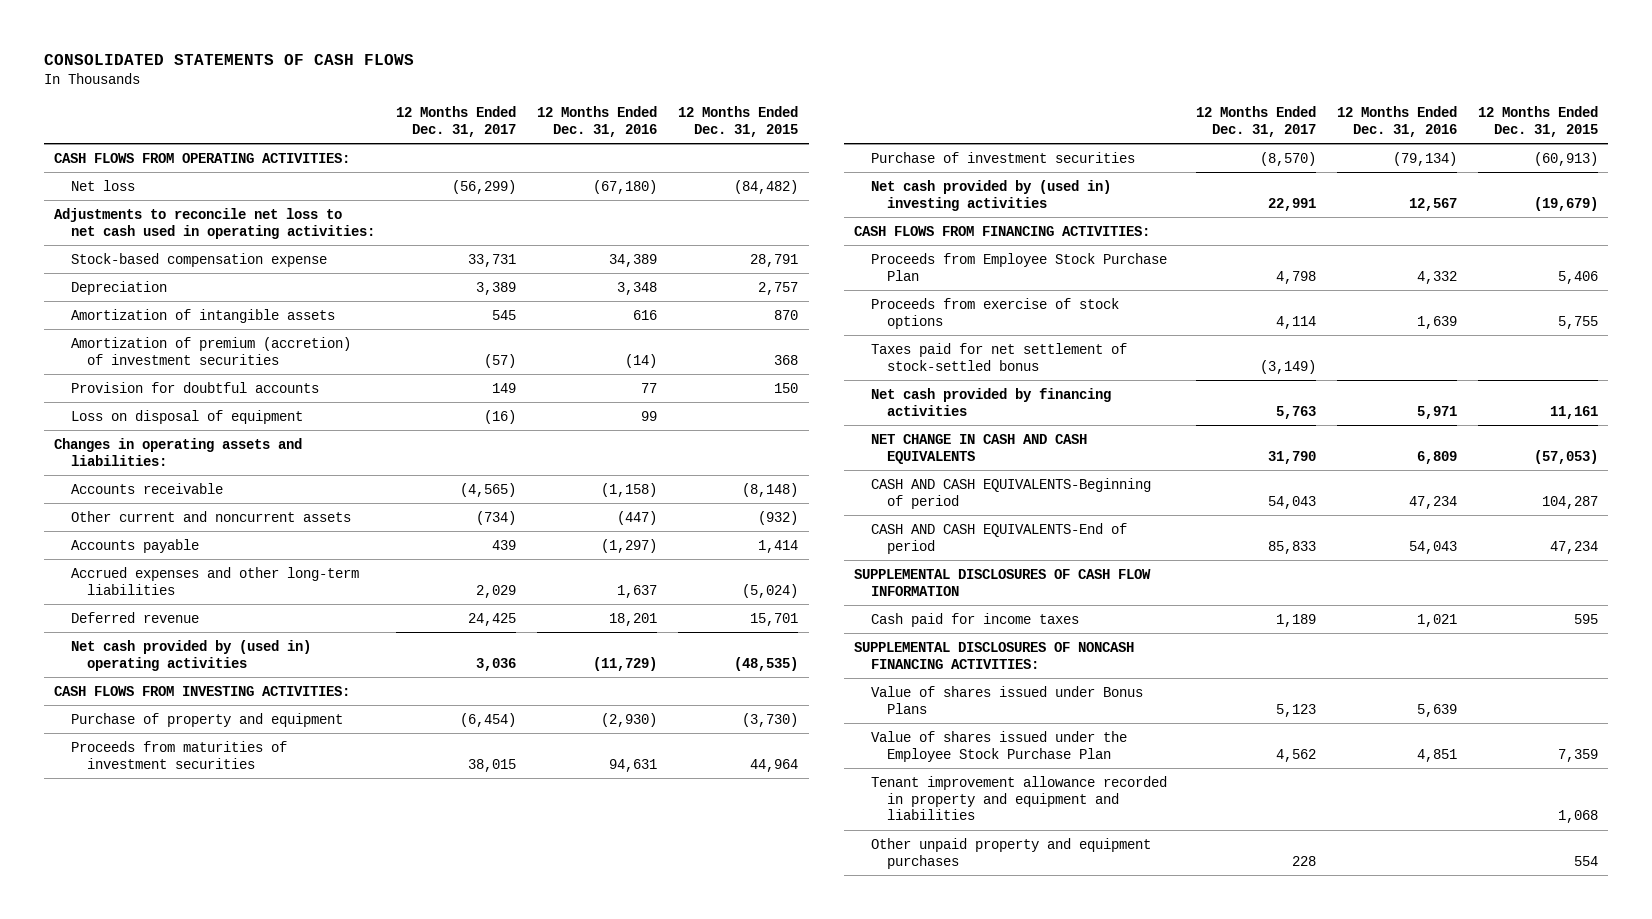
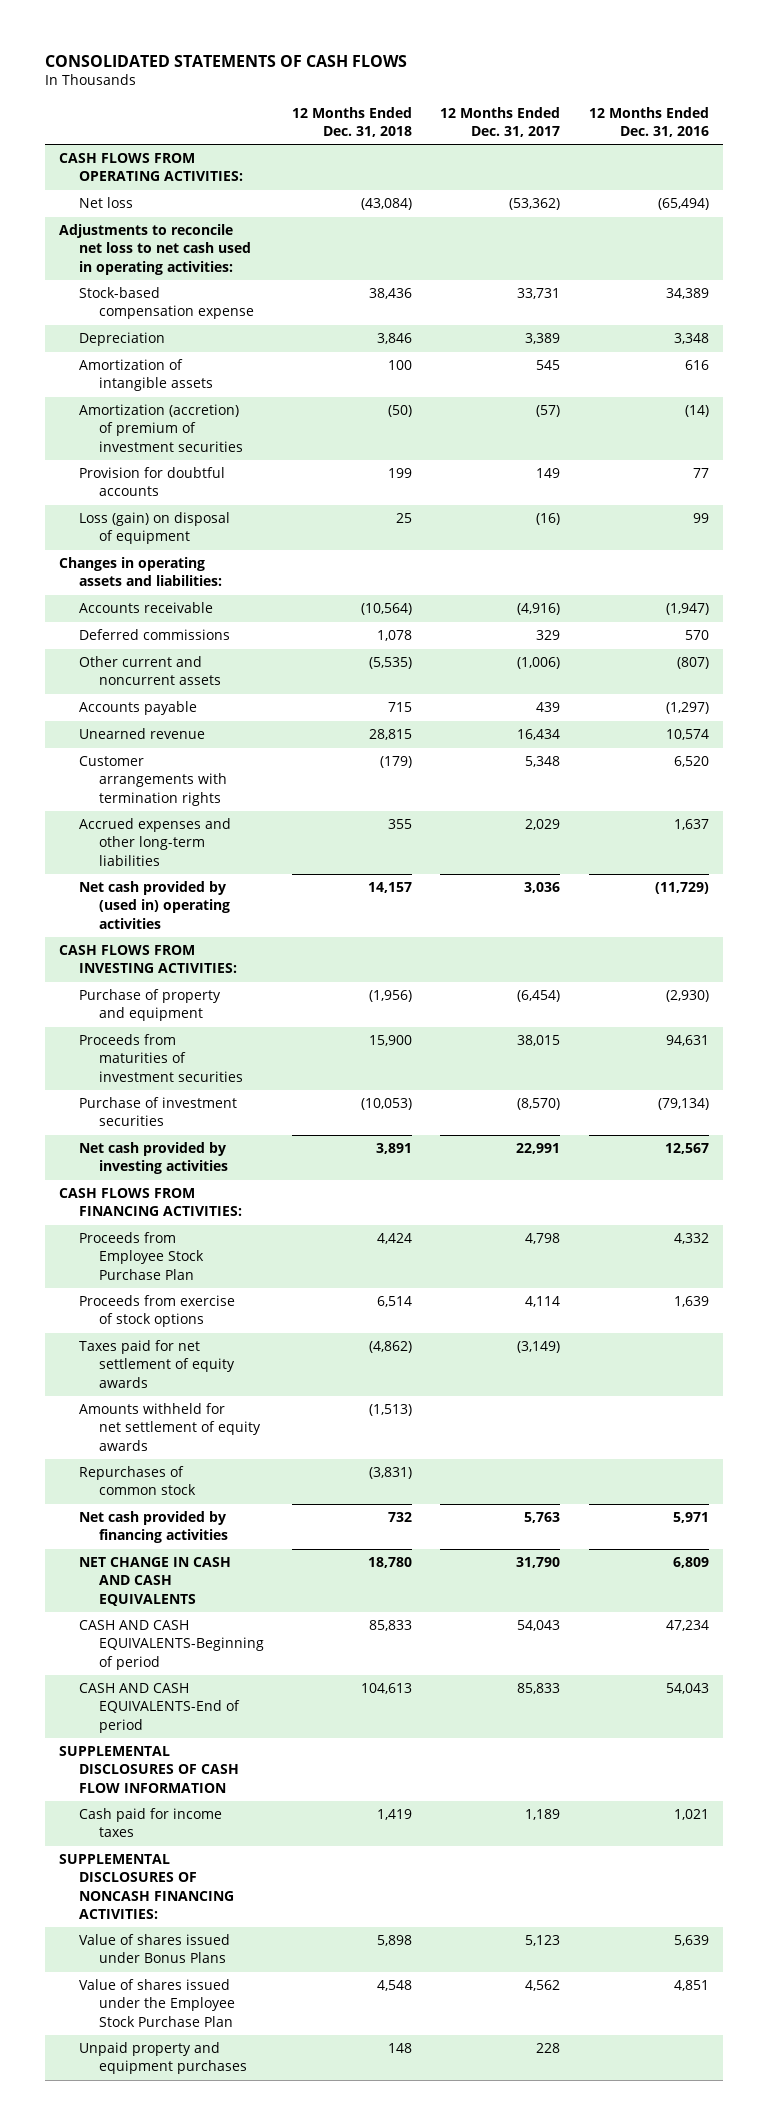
- | 12 Months Ended Dec. 31, 2017 | 12 Months Ended Dec. 31, 2016 | 12 Months Ended Dec. 31, 2015
+ | 12 Months Ended Dec. 31, 2018 | 12 Months Ended Dec. 31, 2017 | 12 Months Ended Dec. 31, 2016
- Net loss | (56,299) | (67,180) | (84,482)
+ Net loss | (43,084) | (53,362) | (65,494)
- Amortization of premium (accretion) of investment securities | (57) | (14) | 368
+ Amortization (accretion) of premium of investment securities | (50) | (57) | (14)
- Loss on disposal of equipment | (16) | 99 |
+ Loss (gain) on disposal of equipment | 25 | (16) | 99
- Accounts receivable | (4,565) | (1,158) | (8,148)
- Other current and noncurrent assets | (734) | (447) | (932)
+ Accounts receivable | (10,564) | (4,916) | (1,947)
+ Deferred commissions | 1,078 | 329 | 570
+ Other current and noncurrent assets | (5,535) | (1,006) | (807)
+ Unearned revenue | 28,815 | 16,434 | 10,574
+ Customer arrangements with termination rights | (179) | 5,348 | 6,520
- Deferred revenue | 24,425 | 18,201 | 15,701
- Net cash provided by (used in) investing activities | 22,991 | 12,567 | (19,679)
+ Net cash provided by investing activities | 3,891 | 22,991 | 12,567
- Taxes paid for net settlement of stock-settled bonus | (3,149) | |
+ Taxes paid for net settlement of equity awards | (4,862) | (3,149) |
+ Amounts withheld for net settlement of equity awards | (1,513) | |
+ Repurchases of common stock | (3,831) | |
- Tenant improvement allowance recorded in property and equipment and liabilities | | | 1,068
- Other unpaid property and equipment purchases | 228 | | 554
+ Unpaid property and equipment purchases | 148 | 228 |

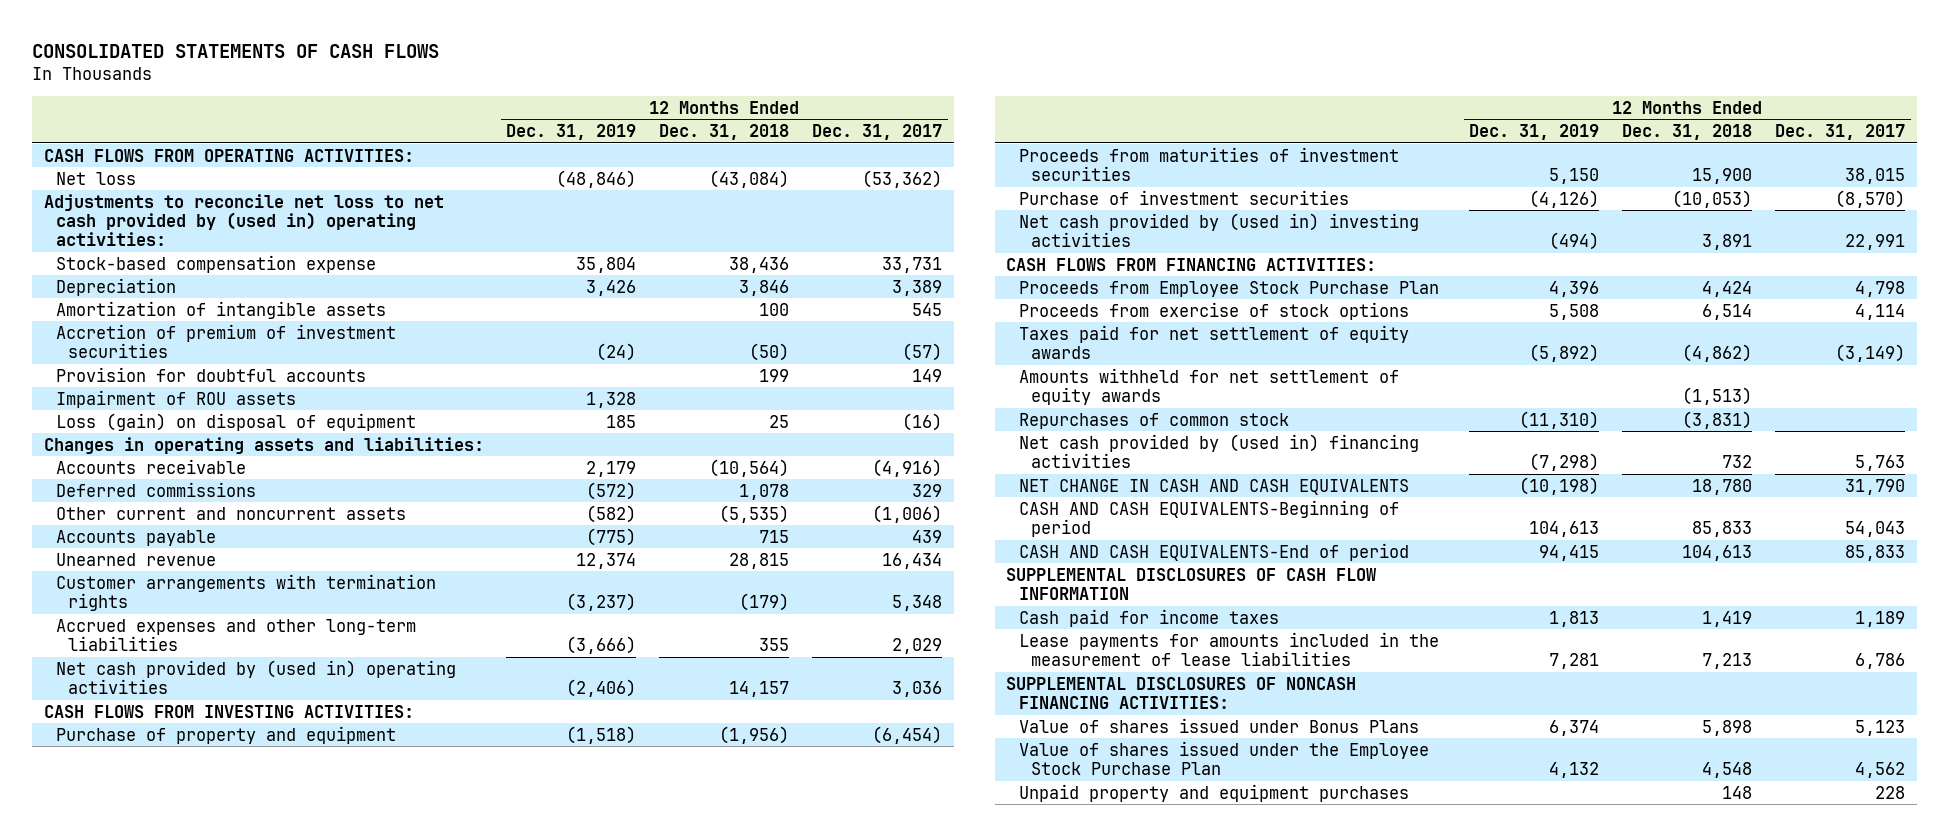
- | 12 Months Ended Dec. 31, 2018 | 12 Months Ended Dec. 31, 2017 | 12 Months Ended Dec. 31, 2016
+ | 12 Months Ended Dec. 31, 2019 | 12 Months Ended Dec. 31, 2018 | 12 Months Ended Dec. 31, 2017
- Adjustments to reconcile net loss to net cash used in operating activities:
+ Adjustments to reconcile net loss to net cash provided by (used in) operating activities:
- Amortization (accretion) of premium of investment securities | (50) | (57) | (14)
+ Accretion of premium of investment securities | (24) | (50) | (57)
+ Impairment of ROU assets | 1,328 | |
- Net cash provided by investing activities | 3,891 | 22,991 | 12,567
+ Net cash provided by (used in) investing activities | (494) | 3,891 | 22,991
- Net cash provided by financing activities | 732 | 5,763 | 5,971
+ Net cash provided by (used in) financing activities | (7,298) | 732 | 5,763
+ Lease payments for amounts included in the measurement of lease liabilities | 7,281 | 7,213 | 6,786

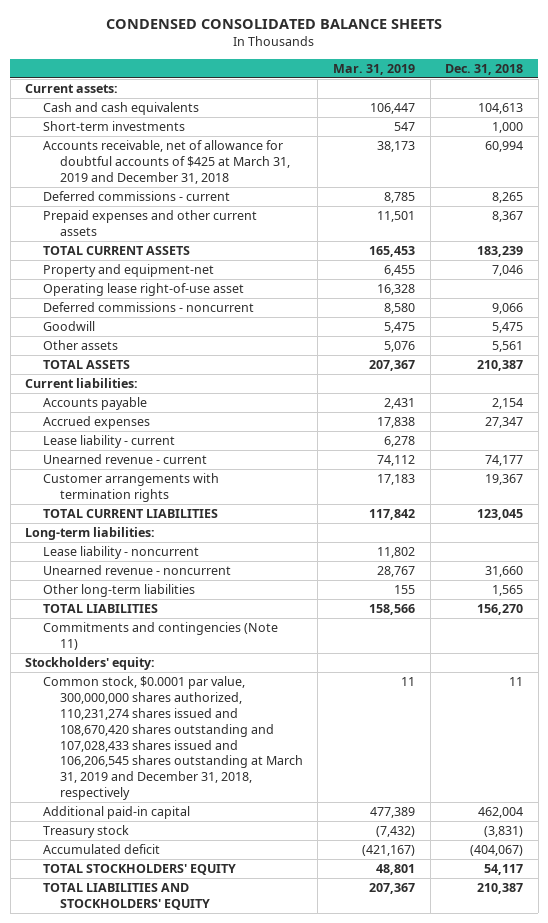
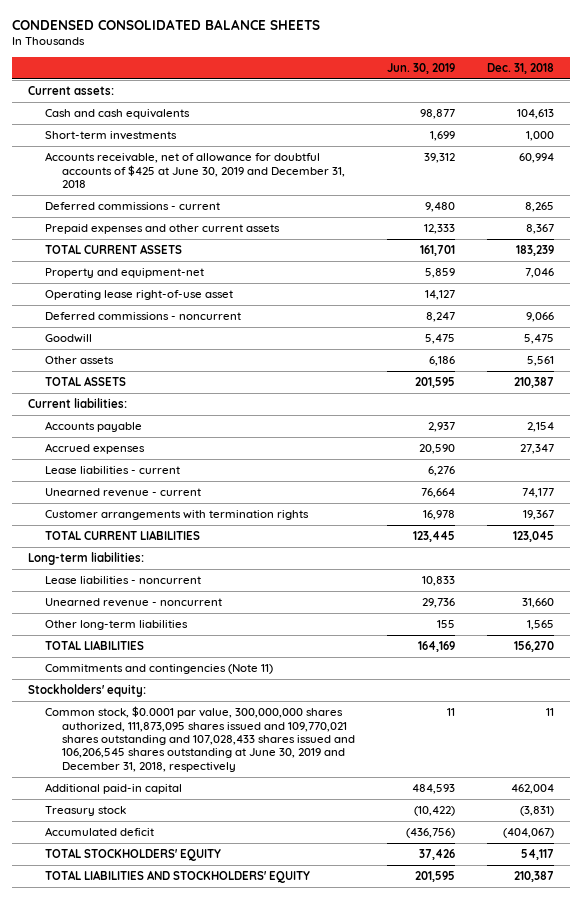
- | Mar. 31, 2019 | Dec. 31, 2018
+ | Jun. 30, 2019 | Dec. 31, 2018
- Accounts receivable, net of allowance for doubtful accounts of $425 at March 31, 2019 and December 31, 2018 | 38,173 | 60,994
+ Accounts receivable, net of allowance for doubtful accounts of $425 at June 30, 2019 and December 31, 2018 | 39,312 | 60,994
- Lease liability - current | 6,278 |
+ Lease liabilities - current | 6,276 |
- Lease liability - noncurrent | 11,802 |
+ Lease liabilities - noncurrent | 10,833 |
- Common stock, $0.0001 par value, 300,000,000 shares authorized, 110,231,274 shares issued and 108,670,420 shares outstanding and 107,028,433 shares issued and 106,206,545 shares outstanding at March 31, 2019 and December 31, 2018, respectively | 11 | 11
+ Common stock, $0.0001 par value, 300,000,000 shares authorized, 111,873,095 shares issued and 109,770,021 shares outstanding and 107,028,433 shares issued and 106,206,545 shares outstanding at June 30, 2019 and December 31, 2018, respectively | 11 | 11

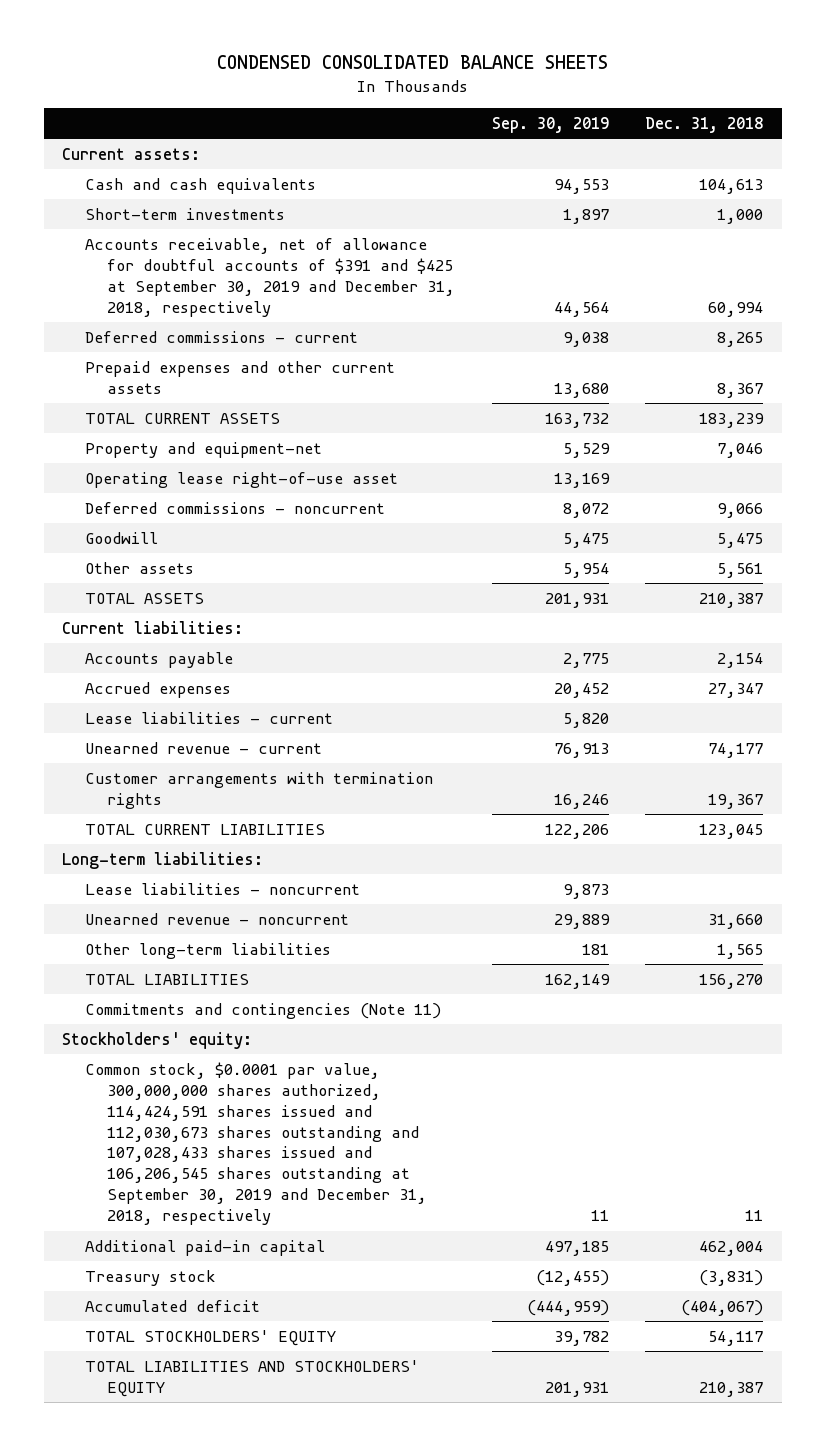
- | Jun. 30, 2019 | Dec. 31, 2018
+ | Sep. 30, 2019 | Dec. 31, 2018
- Accounts receivable, net of allowance for doubtful accounts of $425 at June 30, 2019 and December 31, 2018 | 39,312 | 60,994
+ Accounts receivable, net of allowance for doubtful accounts of $391 and $425 at September 30, 2019 and December 31, 2018, respectively | 44,564 | 60,994
- Common stock, $0.0001 par value, 300,000,000 shares authorized, 111,873,095 shares issued and 109,770,021 shares outstanding and 107,028,433 shares issued and 106,206,545 shares outstanding at June 30, 2019 and December 31, 2018, respectively | 11 | 11
+ Common stock, $0.0001 par value, 300,000,000 shares authorized, 114,424,591 shares issued and 112,030,673 shares outstanding and 107,028,433 shares issued and 106,206,545 shares outstanding at September 30, 2019 and December 31, 2018, respectively | 11 | 11

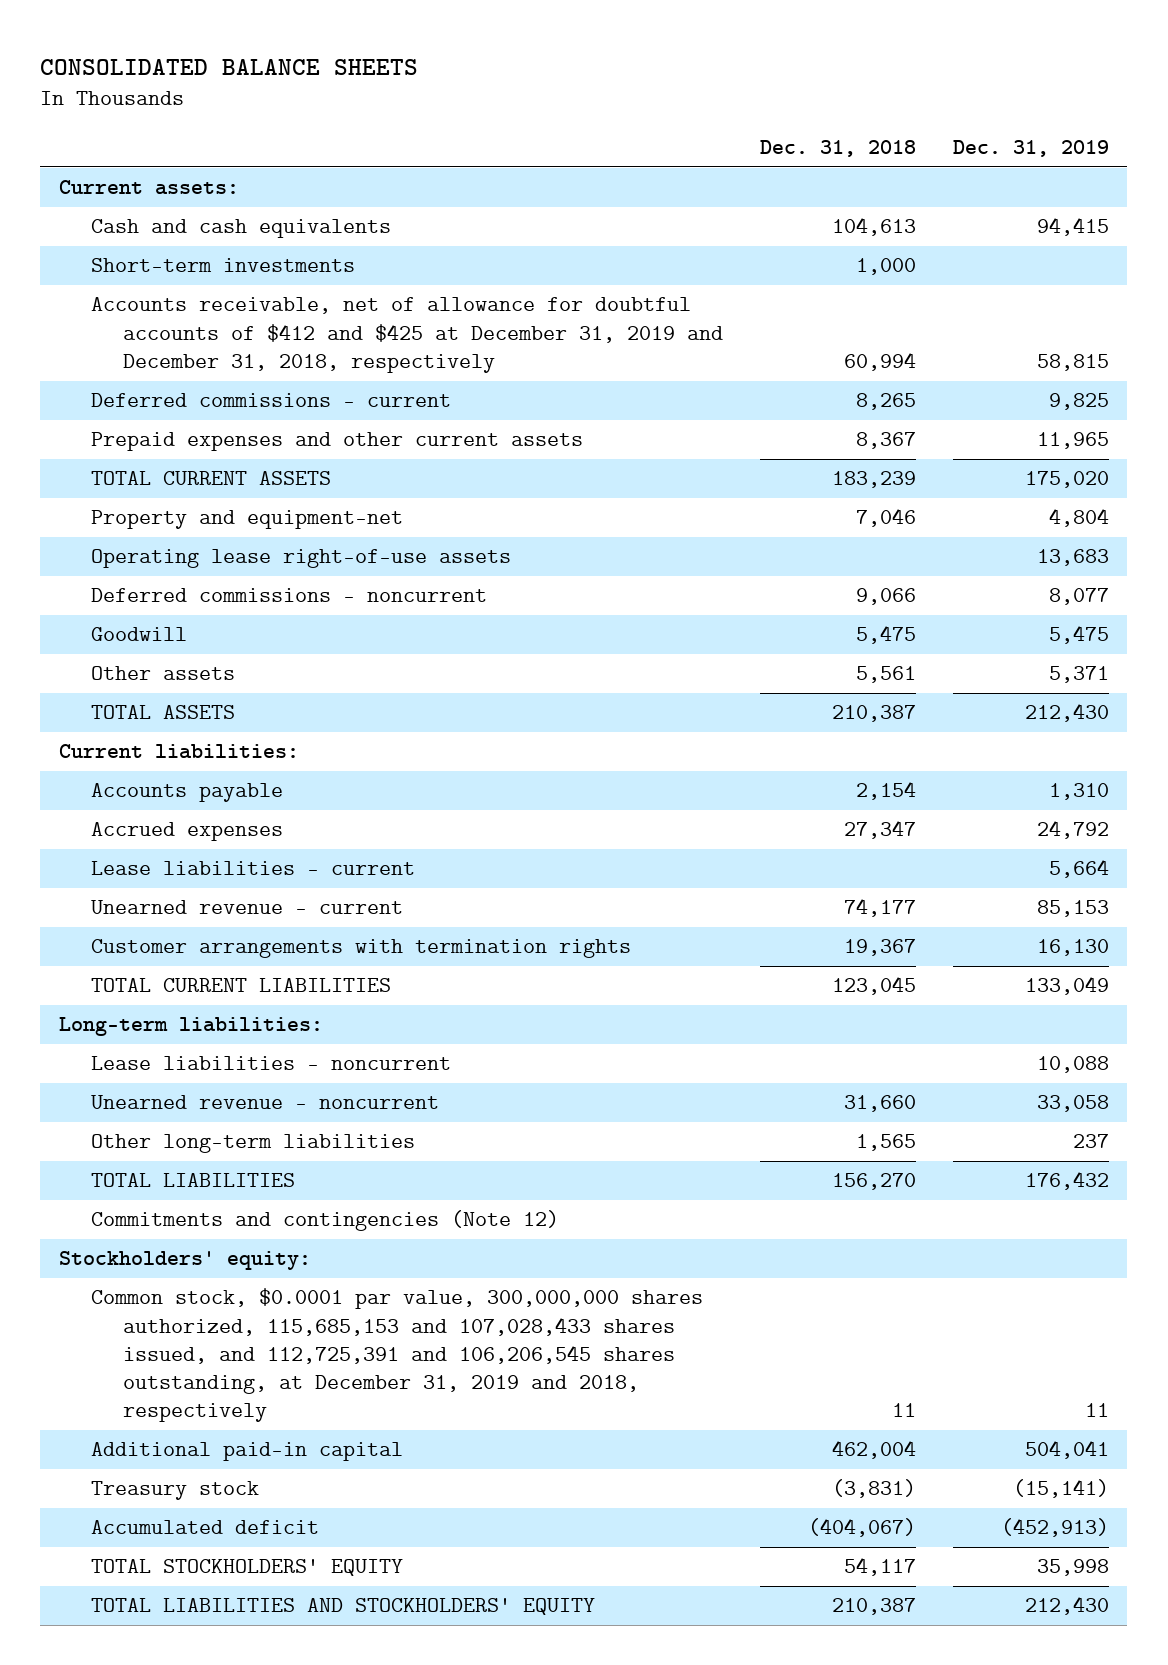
- CONDENSED CONSOLIDATED BALANCE SHEETS
+ CONSOLIDATED BALANCE SHEETS
- | Sep. 30, 2019 | Dec. 31, 2018
+ | Dec. 31, 2018 | Dec. 31, 2019
- Accounts receivable, net of allowance for doubtful accounts of $391 and $425 at September 30, 2019 and December 31, 2018, respectively | 44,564 | 60,994
+ Accounts receivable, net of allowance for doubtful accounts of $412 and $425 at December 31, 2019 and December 31, 2018, respectively | 60,994 | 58,815
- Operating lease right-of-use asset | 13,169 |
+ Operating lease right-of-use assets | | 13,683
- Commitments and contingencies (Note 11)
+ Commitments and contingencies (Note 12)
- Common stock, $0.0001 par value, 300,000,000 shares authorized, 114,424,591 shares issued and 112,030,673 shares outstanding and 107,028,433 shares issued and 106,206,545 shares outstanding at September 30, 2019 and December 31, 2018, respectively | 11 | 11
+ Common stock, $0.0001 par value, 300,000,000 shares authorized, 115,685,153 and 107,028,433 shares issued, and 112,725,391 and 106,206,545 shares outstanding, at December 31, 2019 and 2018, respectively | 11 | 11

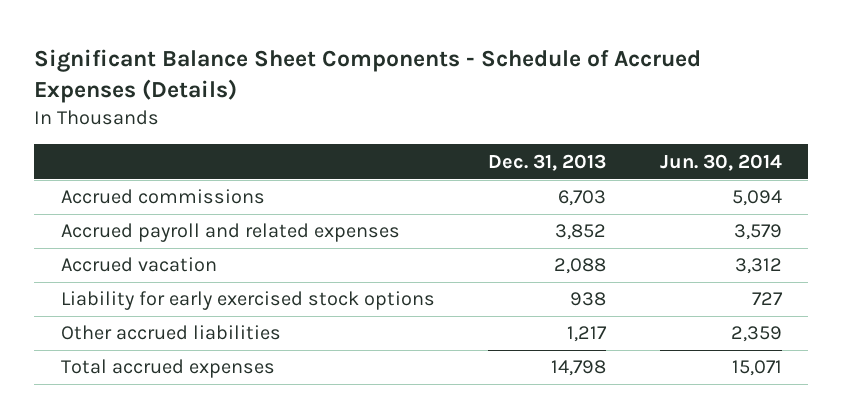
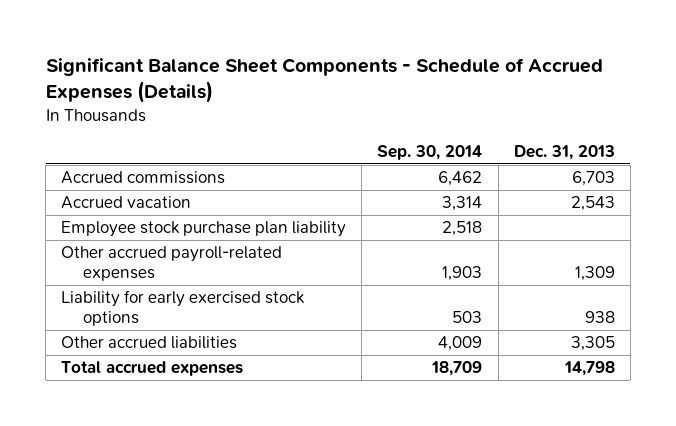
- | Dec. 31, 2013 | Jun. 30, 2014
+ | Sep. 30, 2014 | Dec. 31, 2013
- Accrued payroll and related expenses | 3,852 | 3,579
- Accrued vacation | 2,088 | 3,312
+ Accrued vacation | 3,314 | 2,543
+ Employee stock purchase plan liability | 2,518 |
+ Other accrued payroll-related expenses | 1,903 | 1,309
- Other accrued liabilities | 1,217 | 2,359
+ Other accrued liabilities | 4,009 | 3,305

